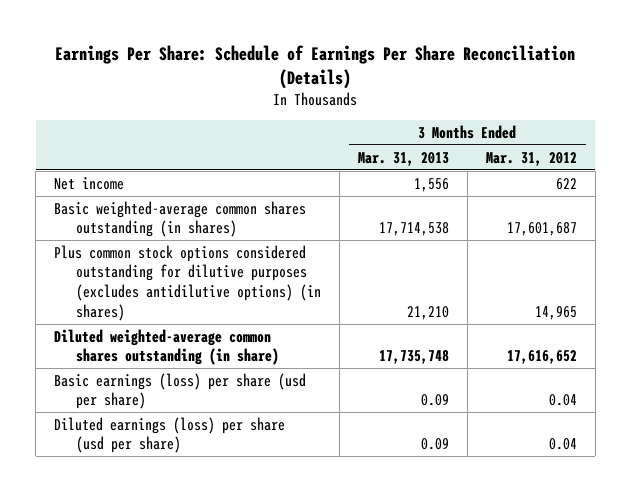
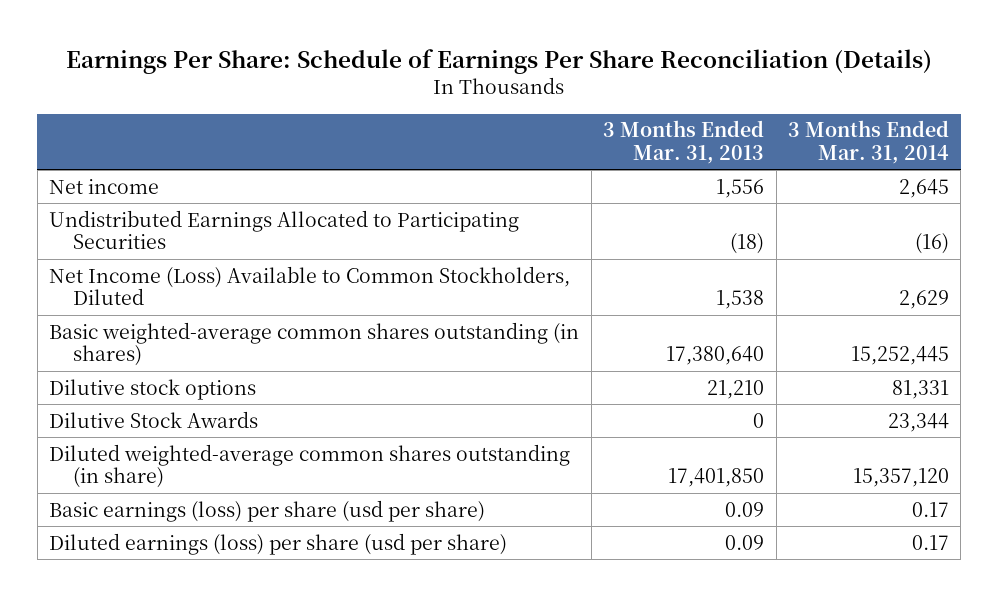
- | 3 Months Ended Mar. 31, 2013 | 3 Months Ended Mar. 31, 2012
+ | 3 Months Ended Mar. 31, 2013 | 3 Months Ended Mar. 31, 2014
- Basic weighted-average common shares outstanding (in shares) | 17,714,538 | 17,601,687
- Plus common stock options considered outstanding for dilutive purposes (excludes antidilutive options) (in shares) | 21,210 | 14,965
- Diluted weighted-average common shares outstanding (in share) | 17,735,748 | 17,616,652
+ Undistributed Earnings Allocated to Participating Securities | (18) | (16)
+ Net Income (Loss) Available to Common Stockholders, Diluted | 1,538 | 2,629
+ Basic weighted-average common shares outstanding (in shares) | 17,380,640 | 15,252,445
+ Dilutive stock options | 21,210 | 81,331
+ Dilutive Stock Awards | 0 | 23,344
+ Diluted weighted-average common shares outstanding (in share) | 17,401,850 | 15,357,120

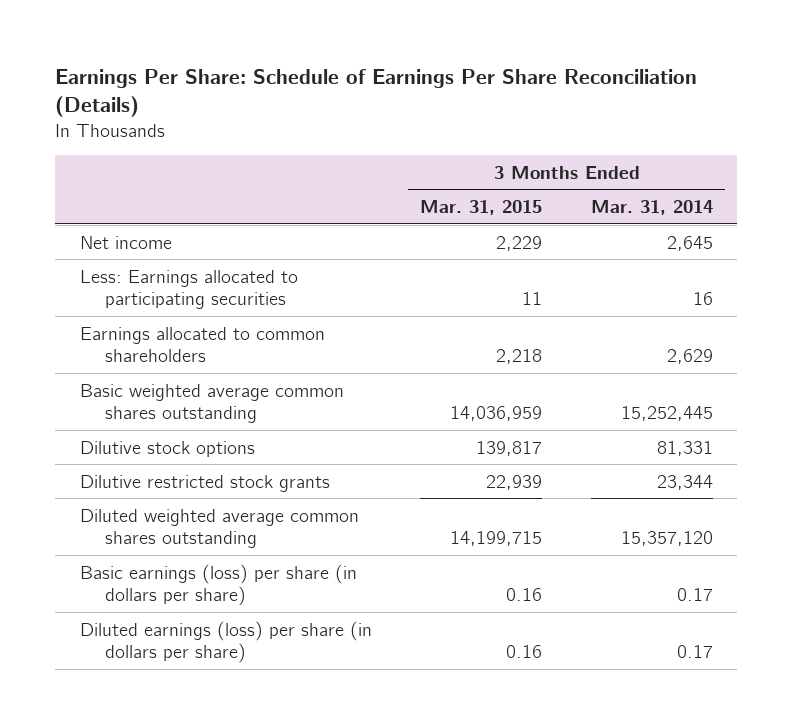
- | 3 Months Ended Mar. 31, 2013 | 3 Months Ended Mar. 31, 2014
+ | 3 Months Ended Mar. 31, 2015 | 3 Months Ended Mar. 31, 2014
- Undistributed Earnings Allocated to Participating Securities | (18) | (16)
- Net Income (Loss) Available to Common Stockholders, Diluted | 1,538 | 2,629
- Basic weighted-average common shares outstanding (in shares) | 17,380,640 | 15,252,445
+ Less: Earnings allocated to participating securities | 11 | 16
+ Earnings allocated to common shareholders | 2,218 | 2,629
+ Basic weighted average common shares outstanding | 14,036,959 | 15,252,445
- Dilutive Stock Awards | 0 | 23,344
- Diluted weighted-average common shares outstanding (in share) | 17,401,850 | 15,357,120
- Basic earnings (loss) per share (usd per share) | 0.09 | 0.17
- Diluted earnings (loss) per share (usd per share) | 0.09 | 0.17
+ Dilutive restricted stock grants | 22,939 | 23,344
+ Diluted weighted average common shares outstanding | 14,199,715 | 15,357,120
+ Basic earnings (loss) per share (in dollars per share) | 0.16 | 0.17
+ Diluted earnings (loss) per share (in dollars per share) | 0.16 | 0.17

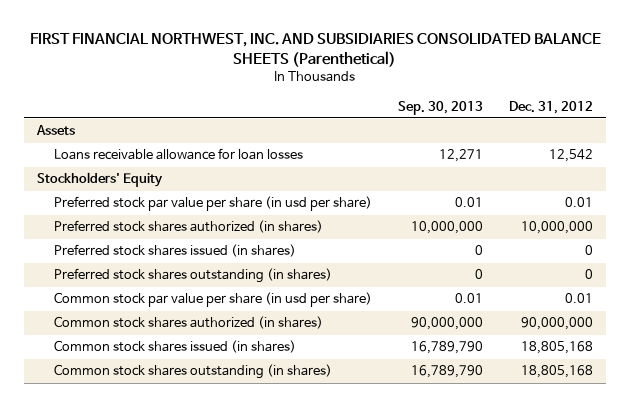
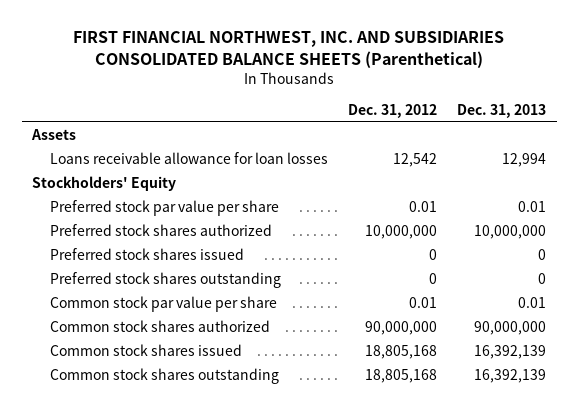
- | Sep. 30, 2013 | Dec. 31, 2012
+ | Dec. 31, 2012 | Dec. 31, 2013
- Preferred stock par value per share (in usd per share) | 0.01 | 0.01
- Preferred stock shares authorized (in shares) | 10,000,000 | 10,000,000
- Preferred stock shares issued (in shares) | 0 | 0
- Preferred stock shares outstanding (in shares) | 0 | 0
- Common stock par value per share (in usd per share) | 0.01 | 0.01
- Common stock shares authorized (in shares) | 90,000,000 | 90,000,000
- Common stock shares issued (in shares) | 16,789,790 | 18,805,168
- Common stock shares outstanding (in shares) | 16,789,790 | 18,805,168
+ Preferred stock par value per share | 0.01 | 0.01
+ Preferred stock shares authorized | 10,000,000 | 10,000,000
+ Preferred stock shares issued | 0 | 0
+ Preferred stock shares outstanding | 0 | 0
+ Common stock par value per share | 0.01 | 0.01
+ Common stock shares authorized | 90,000,000 | 90,000,000
+ Common stock shares issued | 18,805,168 | 16,392,139
+ Common stock shares outstanding | 18,805,168 | 16,392,139

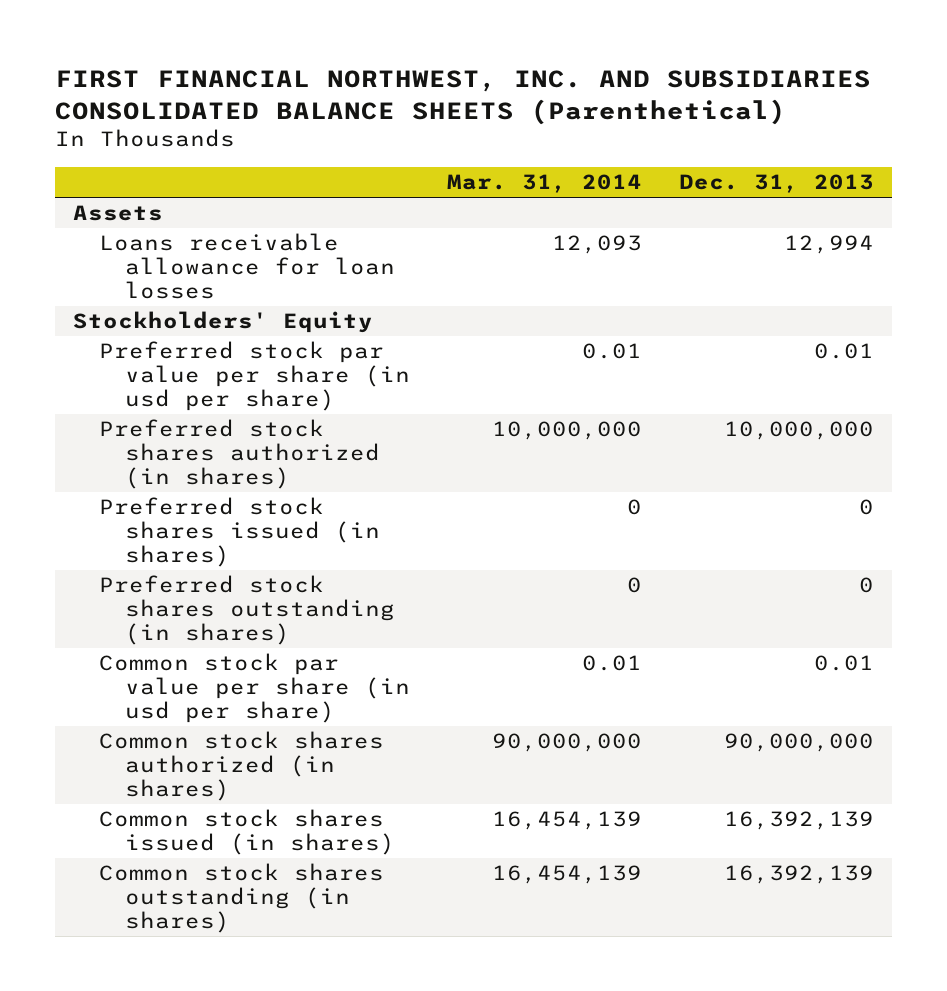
- | Dec. 31, 2012 | Dec. 31, 2013
+ | Mar. 31, 2014 | Dec. 31, 2013
- Preferred stock par value per share | 0.01 | 0.01
- Preferred stock shares authorized | 10,000,000 | 10,000,000
- Preferred stock shares issued | 0 | 0
- Preferred stock shares outstanding | 0 | 0
- Common stock par value per share | 0.01 | 0.01
- Common stock shares authorized | 90,000,000 | 90,000,000
- Common stock shares issued | 18,805,168 | 16,392,139
- Common stock shares outstanding | 18,805,168 | 16,392,139
+ Preferred stock par value per share (in usd per share) | 0.01 | 0.01
+ Preferred stock shares authorized (in shares) | 10,000,000 | 10,000,000
+ Preferred stock shares issued (in shares) | 0 | 0
+ Preferred stock shares outstanding (in shares) | 0 | 0
+ Common stock par value per share (in usd per share) | 0.01 | 0.01
+ Common stock shares authorized (in shares) | 90,000,000 | 90,000,000
+ Common stock shares issued (in shares) | 16,454,139 | 16,392,139
+ Common stock shares outstanding (in shares) | 16,454,139 | 16,392,139

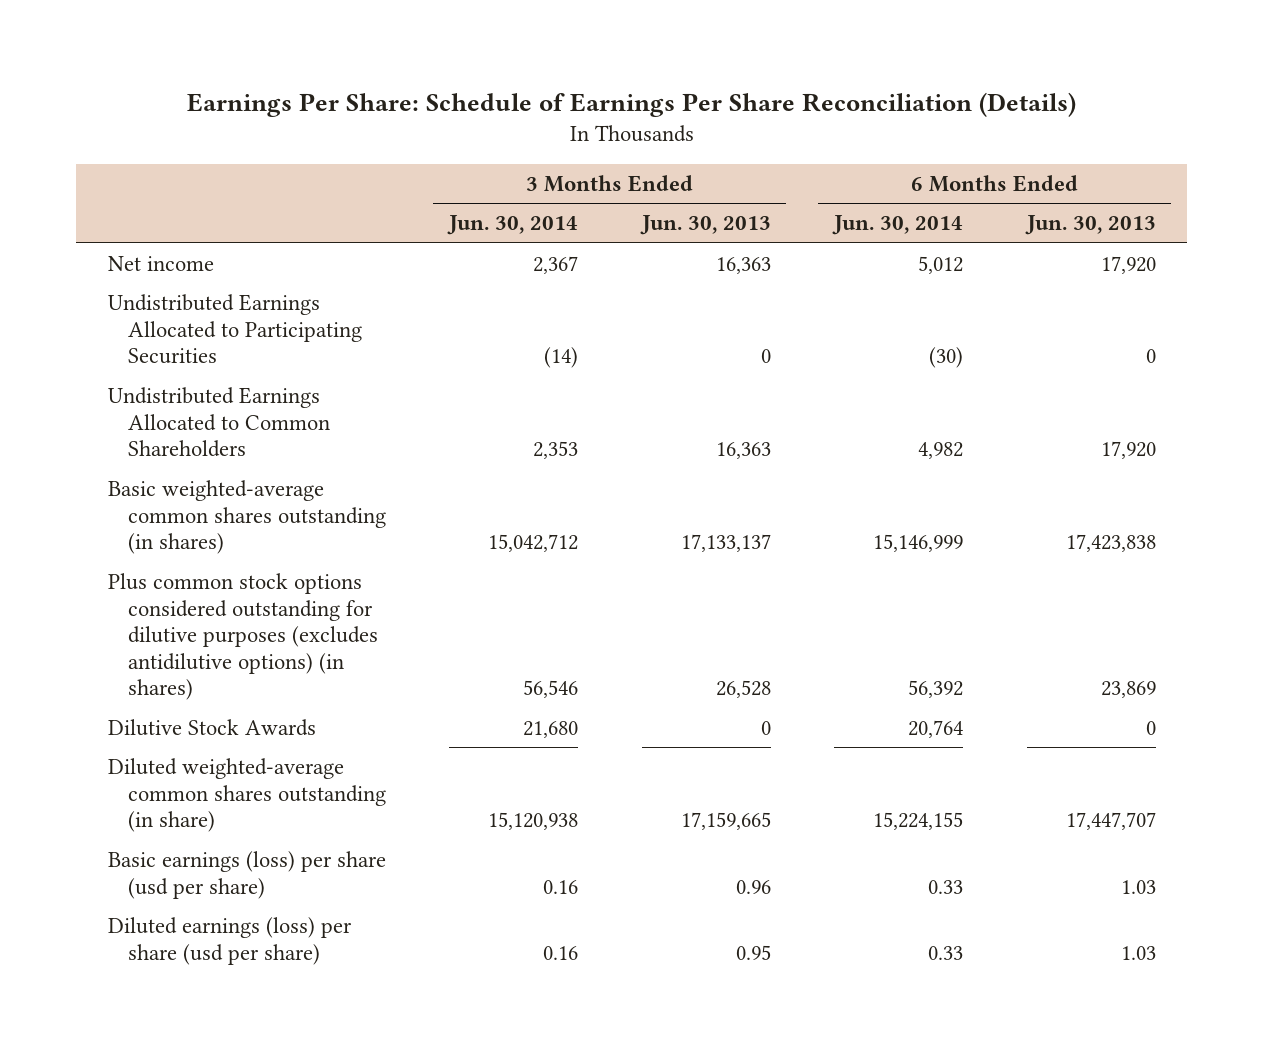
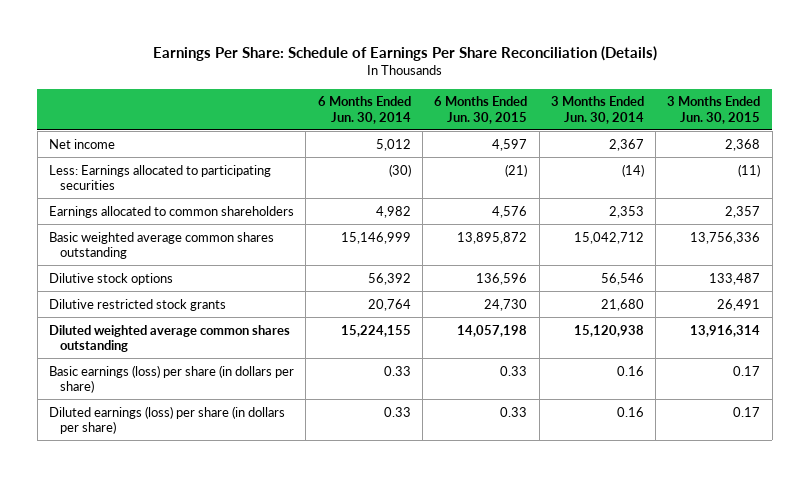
- | 3 Months Ended Jun. 30, 2014 | 3 Months Ended Jun. 30, 2013 | 6 Months Ended Jun. 30, 2014 | 6 Months Ended Jun. 30, 2013
+ | 6 Months Ended Jun. 30, 2014 | 6 Months Ended Jun. 30, 2015 | 3 Months Ended Jun. 30, 2014 | 3 Months Ended Jun. 30, 2015
- Undistributed Earnings Allocated to Participating Securities | (14) | 0 | (30) | 0
- Undistributed Earnings Allocated to Common Shareholders | 2,353 | 16,363 | 4,982 | 17,920
- Basic weighted-average common shares outstanding (in shares) | 15,042,712 | 17,133,137 | 15,146,999 | 17,423,838
- Plus common stock options considered outstanding for dilutive purposes (excludes antidilutive options) (in shares) | 56,546 | 26,528 | 56,392 | 23,869
- Dilutive Stock Awards | 21,680 | 0 | 20,764 | 0
- Diluted weighted-average common shares outstanding (in share) | 15,120,938 | 17,159,665 | 15,224,155 | 17,447,707
- Basic earnings (loss) per share (usd per share) | 0.16 | 0.96 | 0.33 | 1.03
- Diluted earnings (loss) per share (usd per share) | 0.16 | 0.95 | 0.33 | 1.03
+ Less: Earnings allocated to participating securities | (30) | (21) | (14) | (11)
+ Earnings allocated to common shareholders | 4,982 | 4,576 | 2,353 | 2,357
+ Basic weighted average common shares outstanding | 15,146,999 | 13,895,872 | 15,042,712 | 13,756,336
+ Dilutive stock options | 56,392 | 136,596 | 56,546 | 133,487
+ Dilutive restricted stock grants | 20,764 | 24,730 | 21,680 | 26,491
+ Diluted weighted average common shares outstanding | 15,224,155 | 14,057,198 | 15,120,938 | 13,916,314
+ Basic earnings (loss) per share (in dollars per share) | 0.33 | 0.33 | 0.16 | 0.17
+ Diluted earnings (loss) per share (in dollars per share) | 0.33 | 0.33 | 0.16 | 0.17

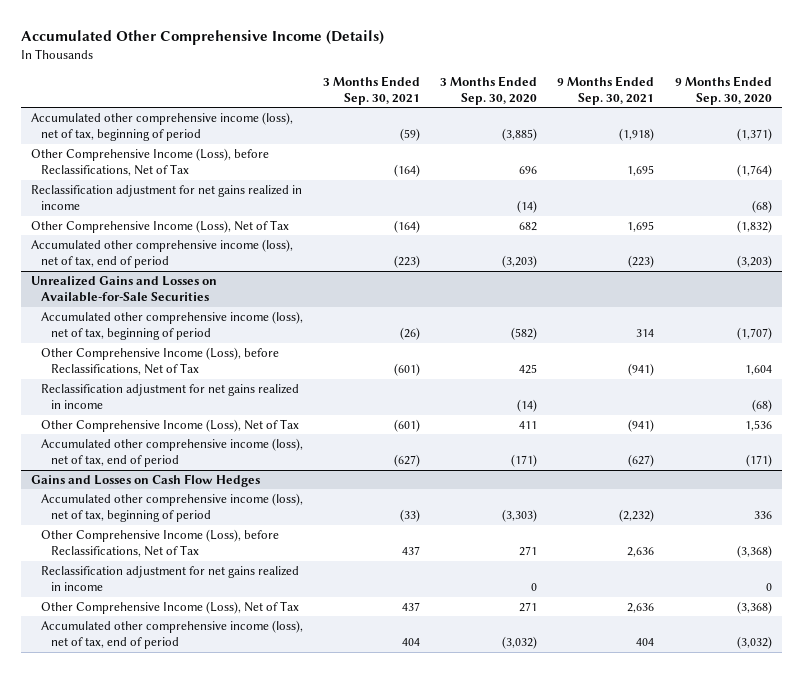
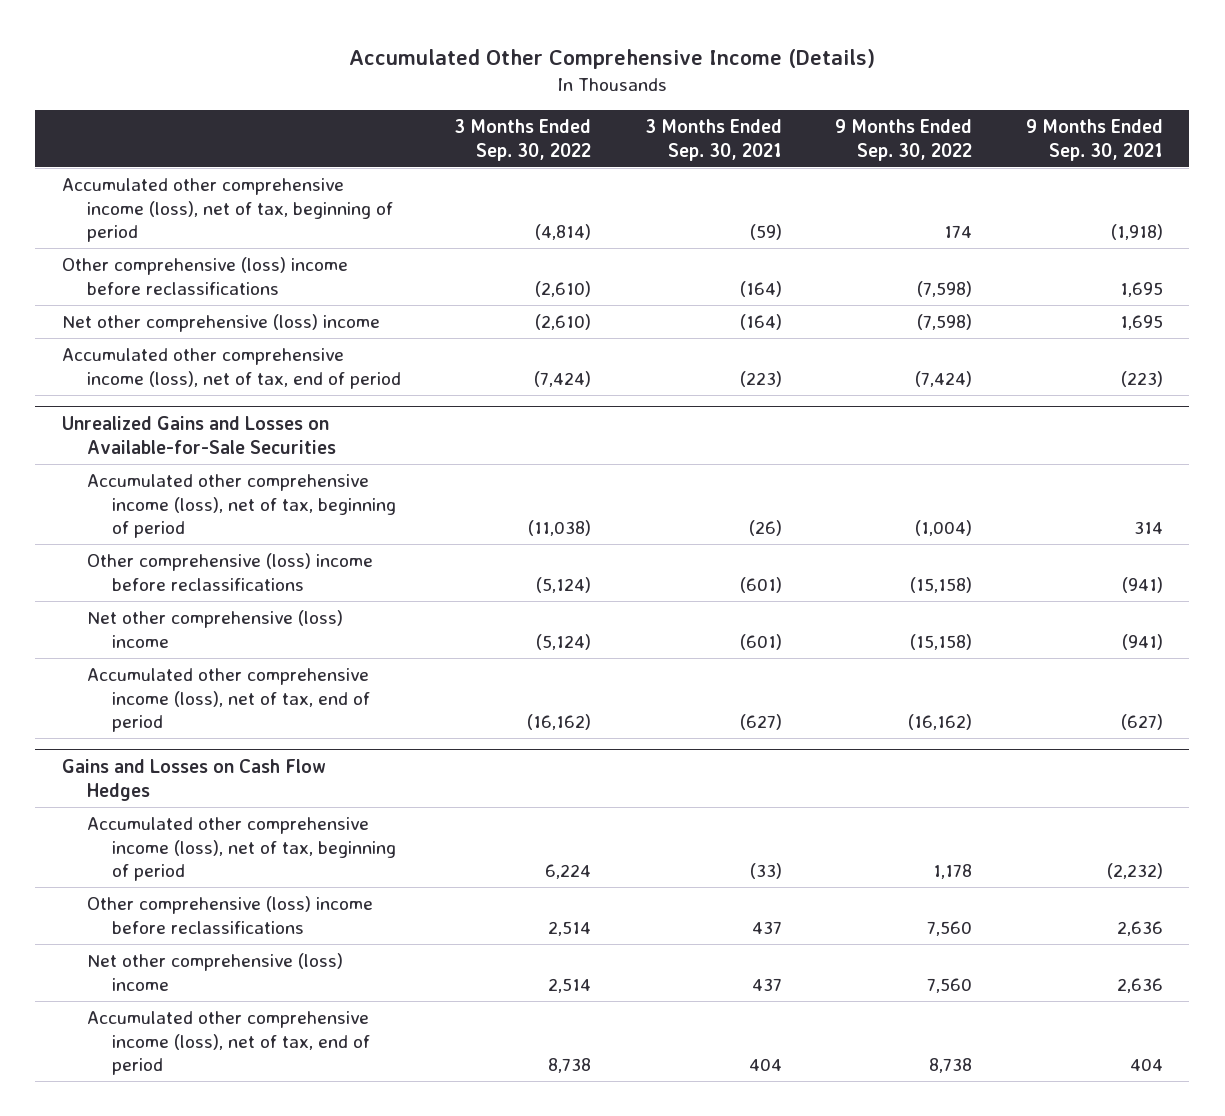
- | 3 Months Ended Sep. 30, 2021 | 3 Months Ended Sep. 30, 2020 | 9 Months Ended Sep. 30, 2021 | 9 Months Ended Sep. 30, 2020
+ | 3 Months Ended Sep. 30, 2022 | 3 Months Ended Sep. 30, 2021 | 9 Months Ended Sep. 30, 2022 | 9 Months Ended Sep. 30, 2021
- Other Comprehensive Income (Loss), before Reclassifications, Net of Tax | (164) | 696 | 1,695 | (1,764)
- Reclassification adjustment for net gains realized in income | | (14) | | (68)
- Other Comprehensive Income (Loss), Net of Tax | (164) | 682 | 1,695 | (1,832)
+ Other comprehensive (loss) income before reclassifications | (2,610) | (164) | (7,598) | 1,695
+ Net other comprehensive (loss) income | (2,610) | (164) | (7,598) | 1,695
@ Unrealized Gains and Losses on Available-for-Sale Securities
- Other Comprehensive Income (Loss), before Reclassifications, Net of Tax | (601) | 425 | (941) | 1,604
- Reclassification adjustment for net gains realized in income | | (14) | | (68)
- Other Comprehensive Income (Loss), Net of Tax | (601) | 411 | (941) | 1,536
+ Other comprehensive (loss) income before reclassifications | (5,124) | (601) | (15,158) | (941)
+ Net other comprehensive (loss) income | (5,124) | (601) | (15,158) | (941)
@ Gains and Losses on Cash Flow Hedges
- Other Comprehensive Income (Loss), before Reclassifications, Net of Tax | 437 | 271 | 2,636 | (3,368)
- Reclassification adjustment for net gains realized in income | | 0 | | 0
- Other Comprehensive Income (Loss), Net of Tax | 437 | 271 | 2,636 | (3,368)
+ Other comprehensive (loss) income before reclassifications | 2,514 | 437 | 7,560 | 2,636
+ Net other comprehensive (loss) income | 2,514 | 437 | 7,560 | 2,636

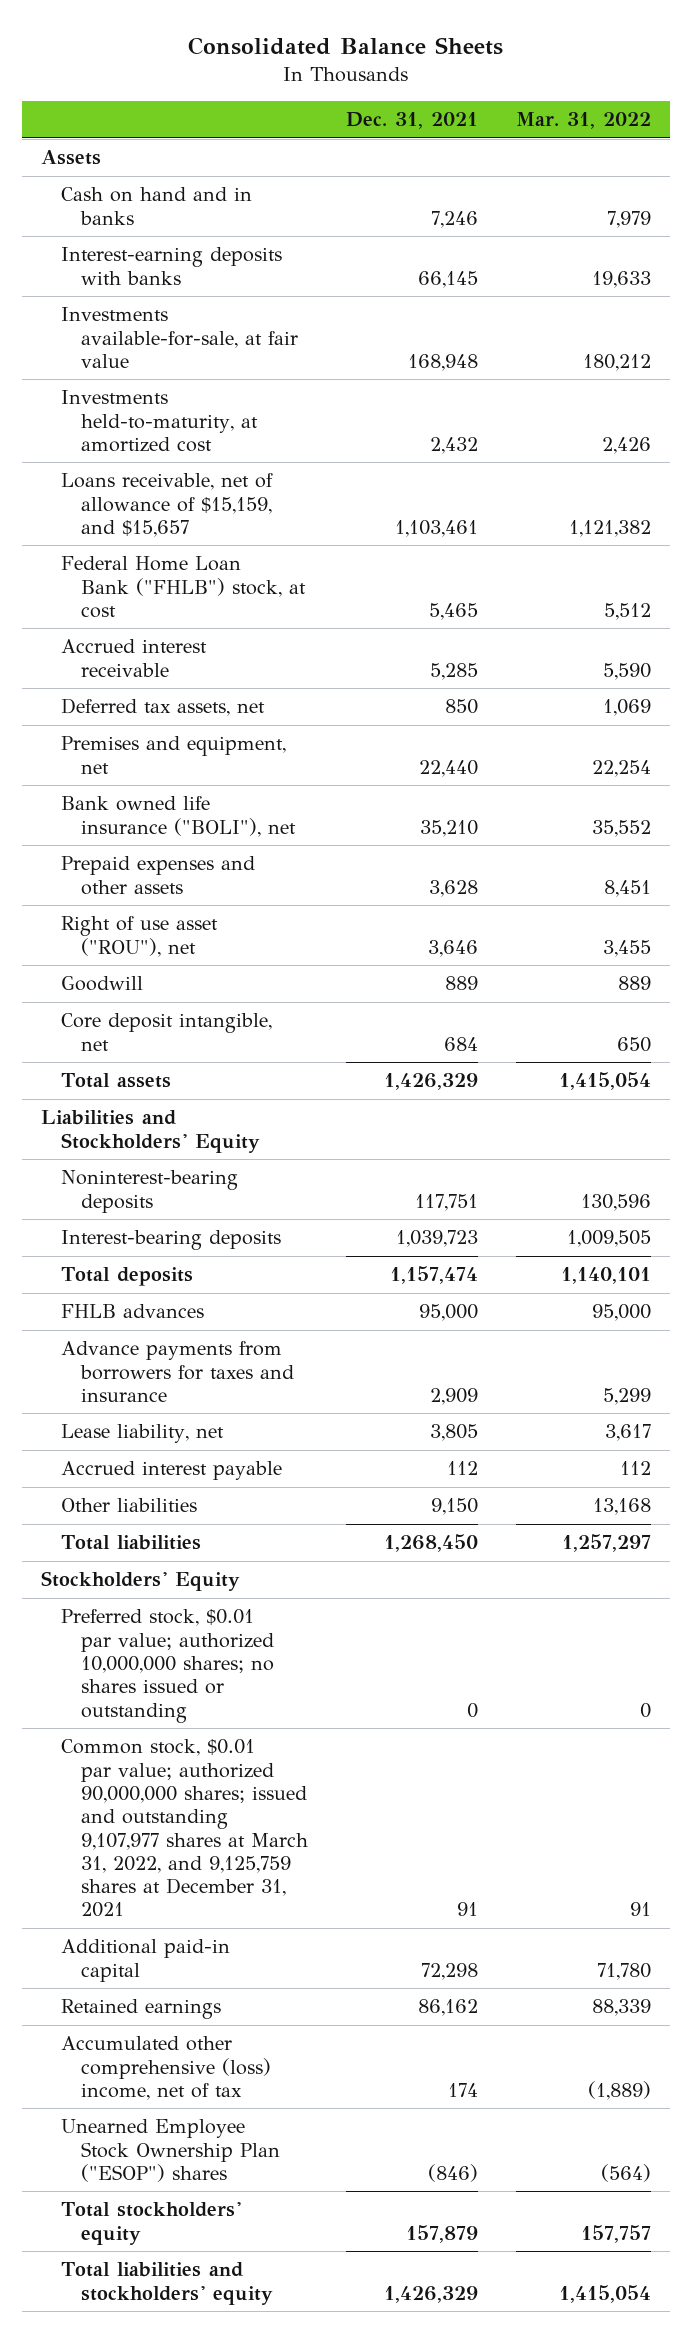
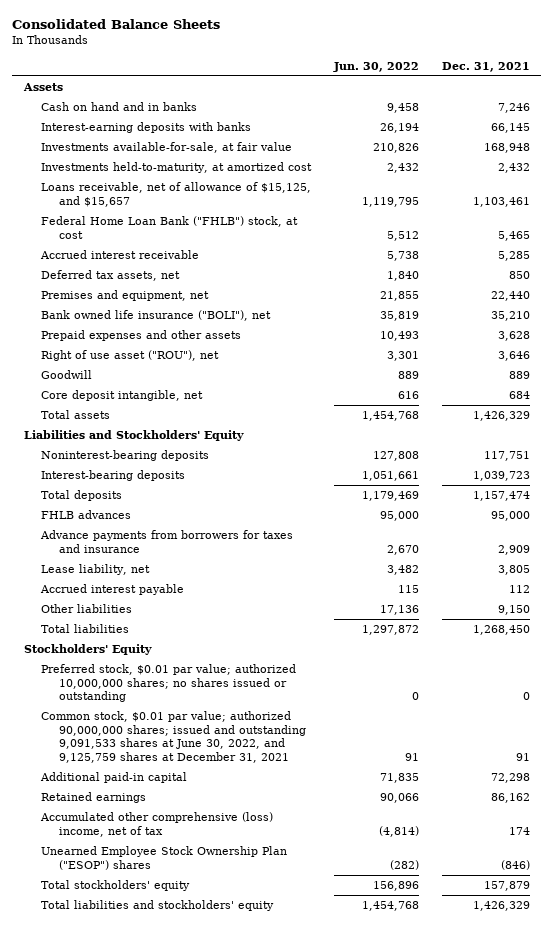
- | Dec. 31, 2021 | Mar. 31, 2022
+ | Jun. 30, 2022 | Dec. 31, 2021
- Loans receivable, net of allowance of $15,159, and $15,657 | 1,103,461 | 1,121,382
+ Loans receivable, net of allowance of $15,125, and $15,657 | 1,119,795 | 1,103,461
- Common stock, $0.01 par value; authorized 90,000,000 shares; issued and outstanding 9,107,977 shares at March 31, 2022, and 9,125,759 shares at December 31, 2021 | 91 | 91
+ Common stock, $0.01 par value; authorized 90,000,000 shares; issued and outstanding 9,091,533 shares at June 30, 2022, and 9,125,759 shares at December 31, 2021 | 91 | 91

